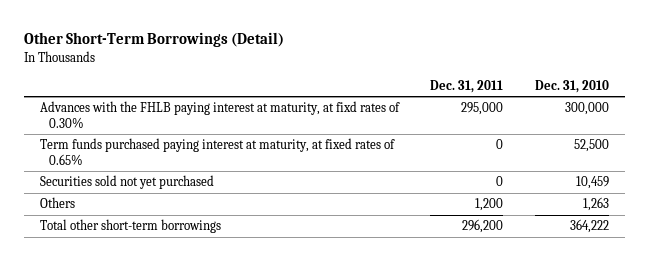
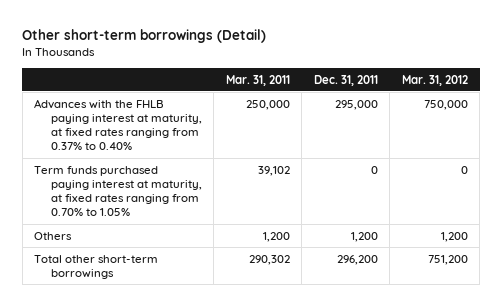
- Other Short-Term Borrowings (Detail)
+ Other short-term borrowings (Detail)
- | Dec. 31, 2011 | Dec. 31, 2010
+ | Mar. 31, 2011 | Dec. 31, 2011 | Mar. 31, 2012
- Advances with the FHLB paying interest at maturity, at fixd rates of 0.30% | 295,000 | 300,000
- Term funds purchased paying interest at maturity, at fixed rates of 0.65% | 0 | 52,500
- Securities sold not yet purchased | 0 | 10,459
+ Advances with the FHLB paying interest at maturity, at fixed rates ranging from 0.37% to 0.40% | 250,000 | 295,000 | 750,000
+ Term funds purchased paying interest at maturity, at fixed rates ranging from 0.70% to 1.05% | 39,102 | 0 | 0

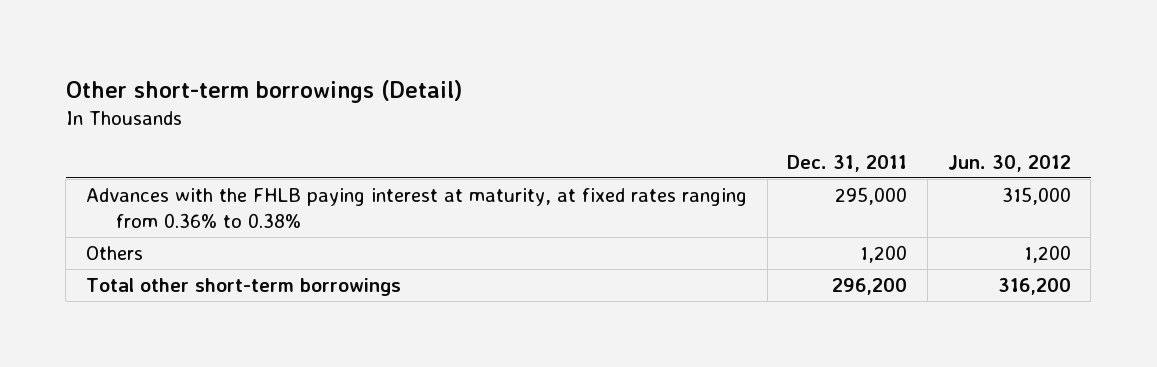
- | Mar. 31, 2011 | Dec. 31, 2011 | Mar. 31, 2012
+ | Dec. 31, 2011 | Jun. 30, 2012
- Advances with the FHLB paying interest at maturity, at fixed rates ranging from 0.37% to 0.40% | 250,000 | 295,000 | 750,000
- Term funds purchased paying interest at maturity, at fixed rates ranging from 0.70% to 1.05% | 39,102 | 0 | 0
+ Advances with the FHLB paying interest at maturity, at fixed rates ranging from 0.36% to 0.38% | 295,000 | 315,000

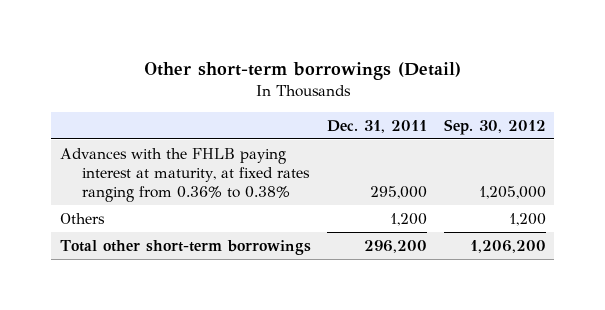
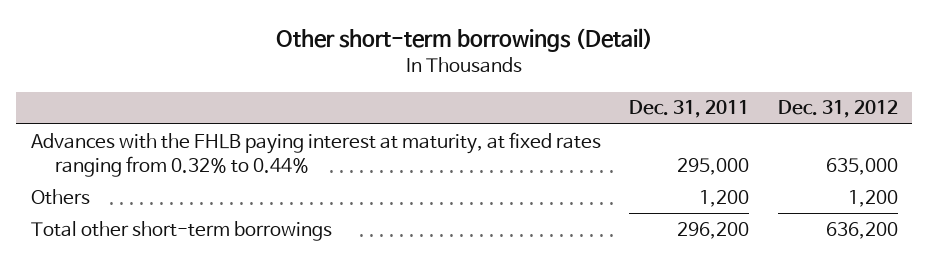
- | Dec. 31, 2011 | Sep. 30, 2012
+ | Dec. 31, 2011 | Dec. 31, 2012
- Advances with the FHLB paying interest at maturity, at fixed rates ranging from 0.36% to 0.38% | 295,000 | 1,205,000
+ Advances with the FHLB paying interest at maturity, at fixed rates ranging from 0.32% to 0.44% | 295,000 | 635,000

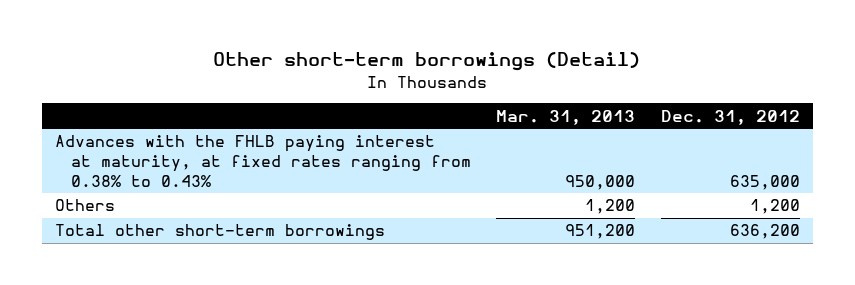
- | Dec. 31, 2011 | Dec. 31, 2012
+ | Mar. 31, 2013 | Dec. 31, 2012
- Advances with the FHLB paying interest at maturity, at fixed rates ranging from 0.32% to 0.44% | 295,000 | 635,000
+ Advances with the FHLB paying interest at maturity, at fixed rates ranging from 0.38% to 0.43% | 950,000 | 635,000

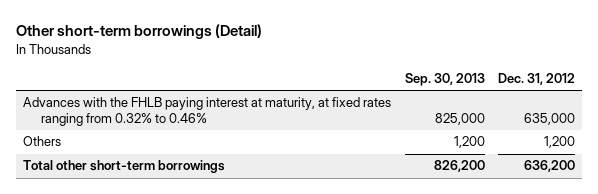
- | Mar. 31, 2013 | Dec. 31, 2012
+ | Sep. 30, 2013 | Dec. 31, 2012
- Advances with the FHLB paying interest at maturity, at fixed rates ranging from 0.38% to 0.43% | 950,000 | 635,000
+ Advances with the FHLB paying interest at maturity, at fixed rates ranging from 0.32% to 0.46% | 825,000 | 635,000

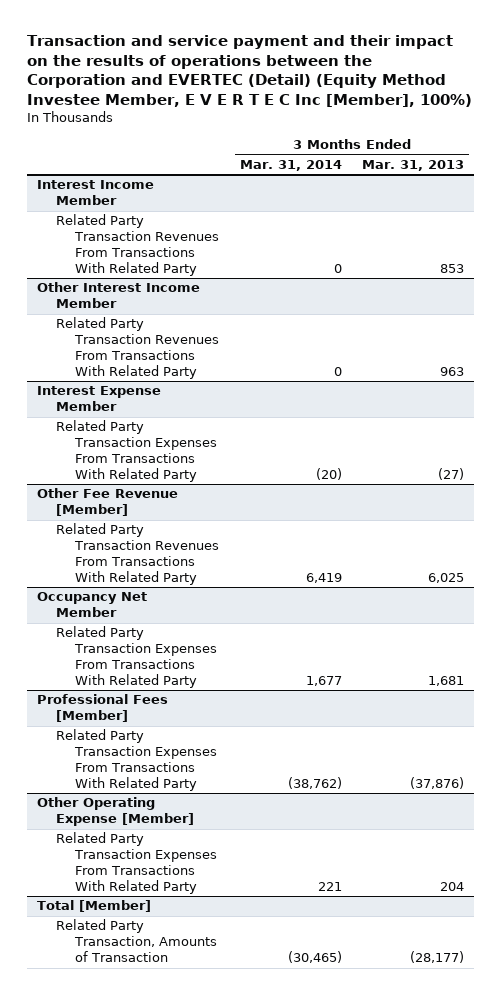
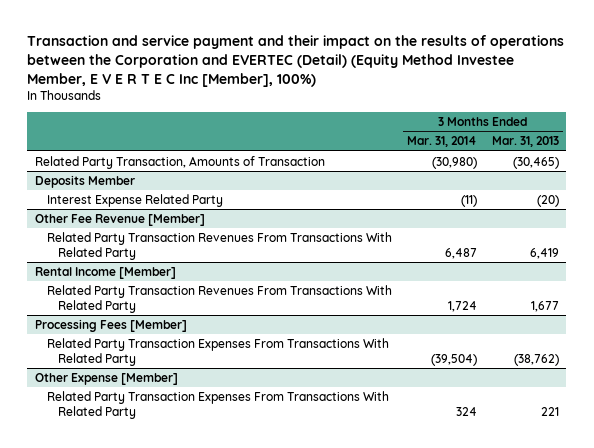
- Interest Income Member
- Related Party Transaction Revenues From Transactions With Related Party | 0 | 853
- Other Interest Income Member
- Related Party Transaction Revenues From Transactions With Related Party | 0 | 963
- Interest Expense Member
- Related Party Transaction Expenses From Transactions With Related Party | (20) | (27)
+ Related Party Transaction, Amounts of Transaction | (30,980) | (30,465)
+ Deposits Member
+ Interest Expense Related Party | (11) | (20)
@ Other Fee Revenue [Member]
- Related Party Transaction Revenues From Transactions With Related Party | 6,419 | 6,025
- Occupancy Net Member
- Related Party Transaction Expenses From Transactions With Related Party | 1,677 | 1,681
- Professional Fees [Member]
- Related Party Transaction Expenses From Transactions With Related Party | (38,762) | (37,876)
- Other Operating Expense [Member]
- Related Party Transaction Expenses From Transactions With Related Party | 221 | 204
- Total [Member]
- Related Party Transaction, Amounts of Transaction | (30,465) | (28,177)
@ Other Fee Revenue [Member]
+ Related Party Transaction Revenues From Transactions With Related Party | 6,487 | 6,419
+ Rental Income [Member]
+ Related Party Transaction Revenues From Transactions With Related Party | 1,724 | 1,677
+ Processing Fees [Member]
+ Related Party Transaction Expenses From Transactions With Related Party | (39,504) | (38,762)
+ Other Expense [Member]
+ Related Party Transaction Expenses From Transactions With Related Party | 324 | 221

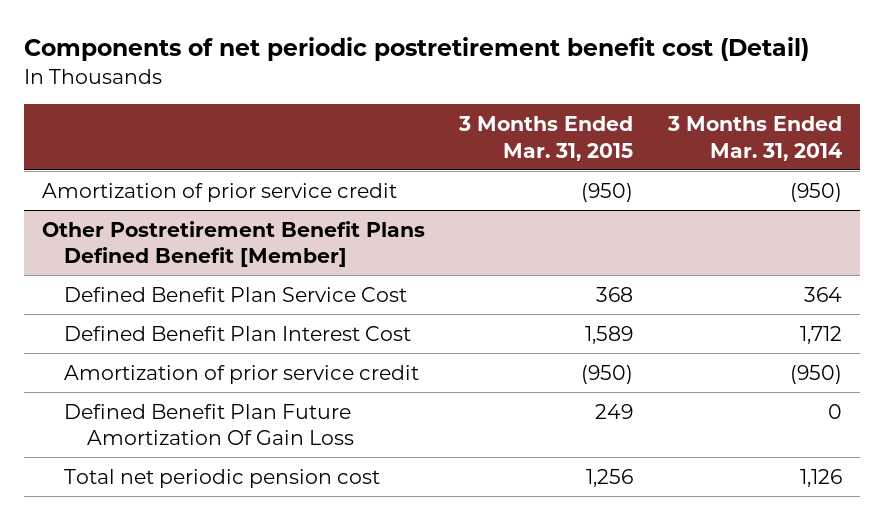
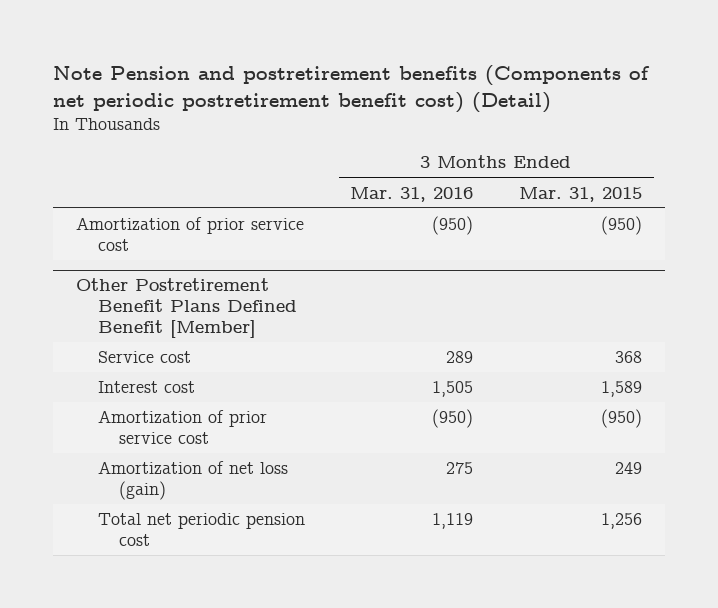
- Components of net periodic postretirement benefit cost (Detail)
+ Note Pension and postretirement benefits (Components of net periodic postretirement benefit cost) (Detail)
- | 3 Months Ended Mar. 31, 2015 | 3 Months Ended Mar. 31, 2014
+ | 3 Months Ended Mar. 31, 2016 | 3 Months Ended Mar. 31, 2015
- Amortization of prior service credit | (950) | (950)
+ Amortization of prior service cost | (950) | (950)
@ Other Postretirement Benefit Plans Defined Benefit [Member]
- Defined Benefit Plan Service Cost | 368 | 364
- Defined Benefit Plan Interest Cost | 1,589 | 1,712
- Amortization of prior service credit | (950) | (950)
- Defined Benefit Plan Future Amortization Of Gain Loss | 249 | 0
+ Service cost | 289 | 368
+ Interest cost | 1,505 | 1,589
+ Amortization of prior service cost | (950) | (950)
+ Amortization of net loss (gain) | 275 | 249

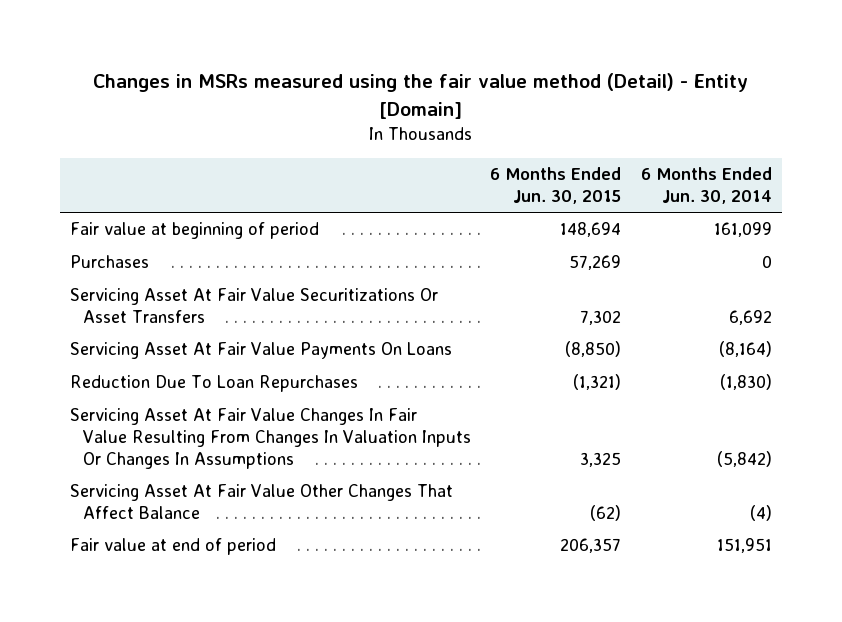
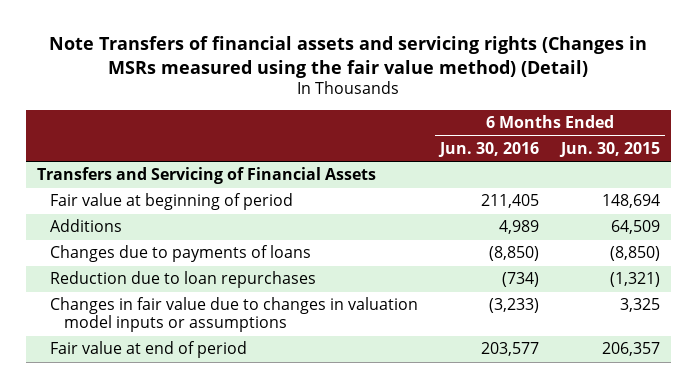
- Changes in MSRs measured using the fair value method (Detail) - Entity [Domain]
+ Note Transfers of financial assets and servicing rights (Changes in MSRs measured using the fair value method) (Detail)
- | 6 Months Ended Jun. 30, 2015 | 6 Months Ended Jun. 30, 2014
+ | 6 Months Ended Jun. 30, 2016 | 6 Months Ended Jun. 30, 2015
+ Transfers and Servicing of Financial Assets
- Purchases | 57,269 | 0
- Servicing Asset At Fair Value Securitizations Or Asset Transfers | 7,302 | 6,692
- Servicing Asset At Fair Value Payments On Loans | (8,850) | (8,164)
- Reduction Due To Loan Repurchases | (1,321) | (1,830)
- Servicing Asset At Fair Value Changes In Fair Value Resulting From Changes In Valuation Inputs Or Changes In Assumptions | 3,325 | (5,842)
- Servicing Asset At Fair Value Other Changes That Affect Balance | (62) | (4)
+ Additions | 4,989 | 64,509
+ Changes due to payments of loans | (8,850) | (8,850)
+ Reduction due to loan repurchases | (734) | (1,321)
+ Changes in fair value due to changes in valuation model inputs or assumptions | (3,233) | 3,325

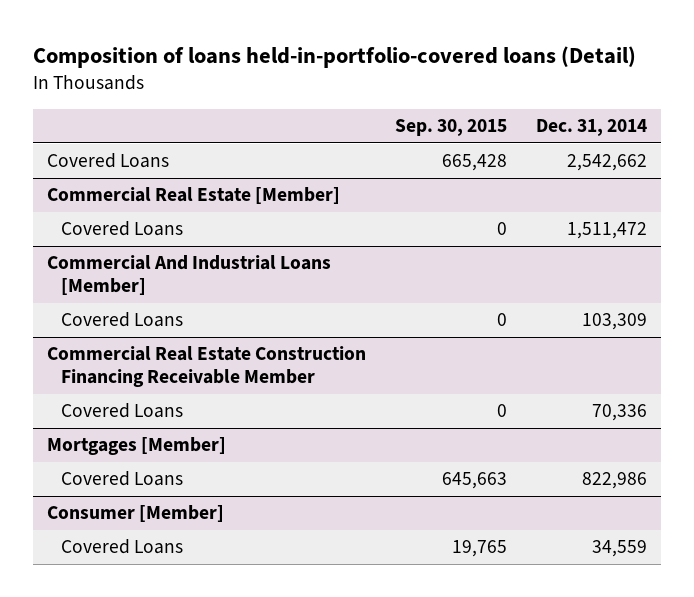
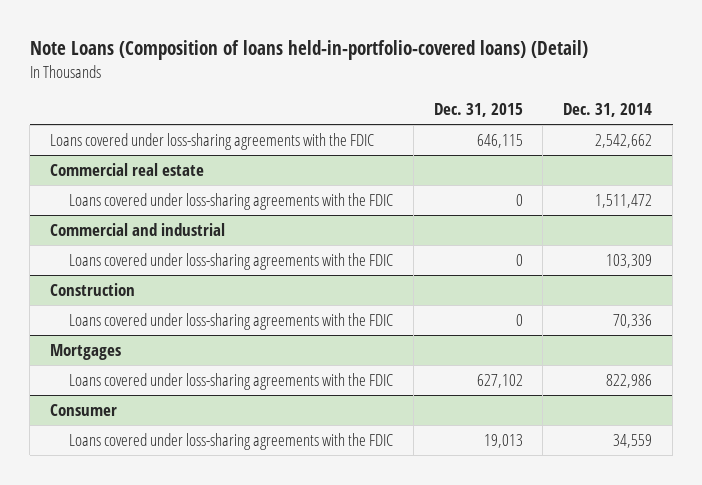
- Composition of loans held-in-portfolio-covered loans (Detail)
+ Note Loans (Composition of loans held-in-portfolio-covered loans) (Detail)
- | Sep. 30, 2015 | Dec. 31, 2014
+ | Dec. 31, 2015 | Dec. 31, 2014
- Covered Loans | 665,428 | 2,542,662
- Commercial Real Estate [Member]
- Covered Loans | 0 | 1,511,472
- Commercial And Industrial Loans [Member]
- Covered Loans | 0 | 103,309
- Commercial Real Estate Construction Financing Receivable Member
- Covered Loans | 0 | 70,336
- Mortgages [Member]
- Covered Loans | 645,663 | 822,986
- Consumer [Member]
- Covered Loans | 19,765 | 34,559
+ Loans covered under loss-sharing agreements with the FDIC | 646,115 | 2,542,662
+ Commercial real estate
+ Loans covered under loss-sharing agreements with the FDIC | 0 | 1,511,472
+ Commercial and industrial
+ Loans covered under loss-sharing agreements with the FDIC | 0 | 103,309
+ Construction
+ Loans covered under loss-sharing agreements with the FDIC | 0 | 70,336
+ Mortgages
+ Loans covered under loss-sharing agreements with the FDIC | 627,102 | 822,986
+ Consumer
+ Loans covered under loss-sharing agreements with the FDIC | 19,013 | 34,559

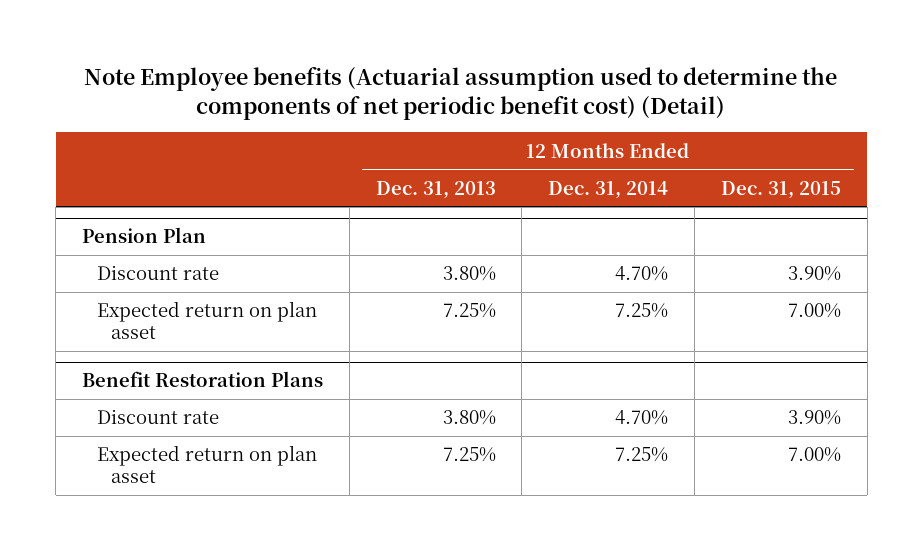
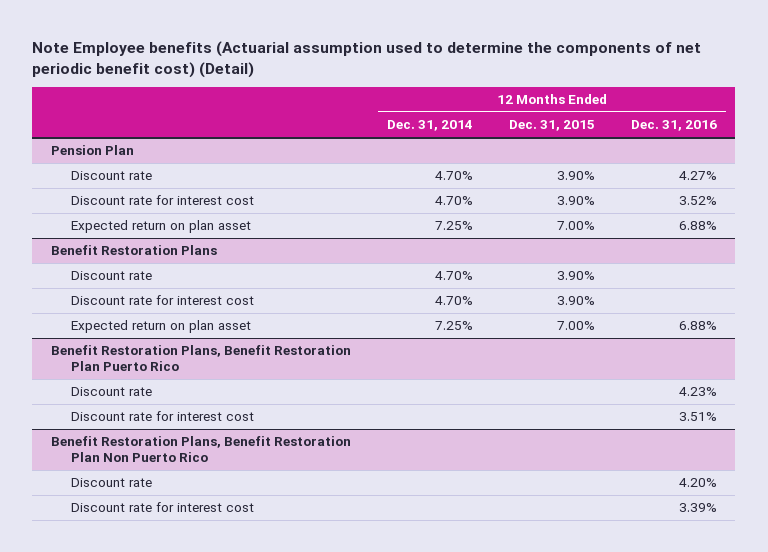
- | 12 Months Ended Dec. 31, 2013 | 12 Months Ended Dec. 31, 2014 | 12 Months Ended Dec. 31, 2015
+ | 12 Months Ended Dec. 31, 2014 | 12 Months Ended Dec. 31, 2015 | 12 Months Ended Dec. 31, 2016
@ Pension Plan
+ Discount rate for interest cost | 4.70% | 3.90% | 3.52%
@ Benefit Restoration Plans
+ Discount rate for interest cost | 4.70% | 3.90% |
+ Benefit Restoration Plans, Benefit Restoration Plan Puerto Rico
+ Discount rate | | | 4.23%
+ Discount rate for interest cost | | | 3.51%
+ Benefit Restoration Plans, Benefit Restoration Plan Non Puerto Rico
+ Discount rate | | | 4.20%
+ Discount rate for interest cost | | | 3.39%

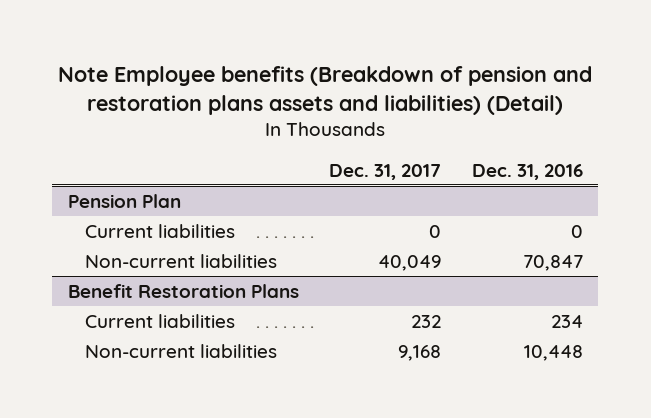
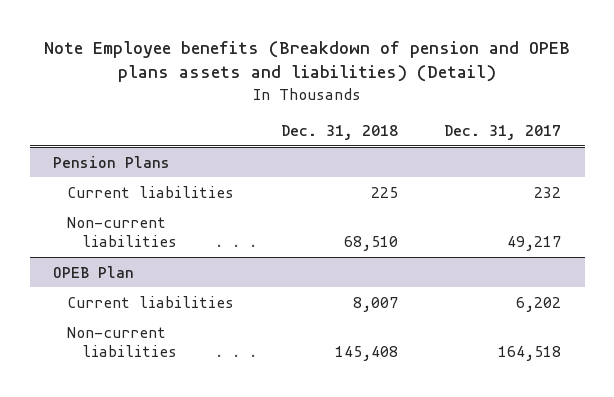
- Note Employee benefits (Breakdown of pension and restoration plans assets and liabilities) (Detail)
+ Note Employee benefits (Breakdown of pension and OPEB plans assets and liabilities) (Detail)
- | Dec. 31, 2017 | Dec. 31, 2016
+ | Dec. 31, 2018 | Dec. 31, 2017
- Pension Plan
- Current liabilities | 0 | 0
- Non-current liabilities | 40,049 | 70,847
- Benefit Restoration Plans
+ Pension Plans
- Non-current liabilities | 9,168 | 10,448
+ Non-current liabilities | 68,510 | 49,217
+ OPEB Plan
+ Current liabilities | 8,007 | 6,202
+ Non-current liabilities | 145,408 | 164,518

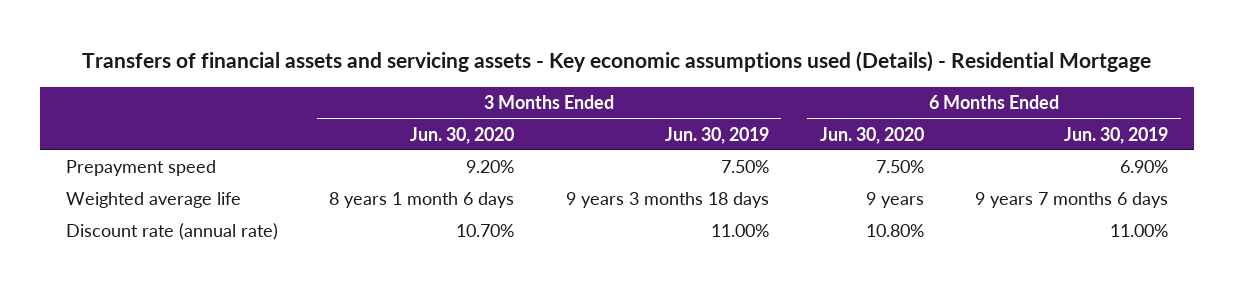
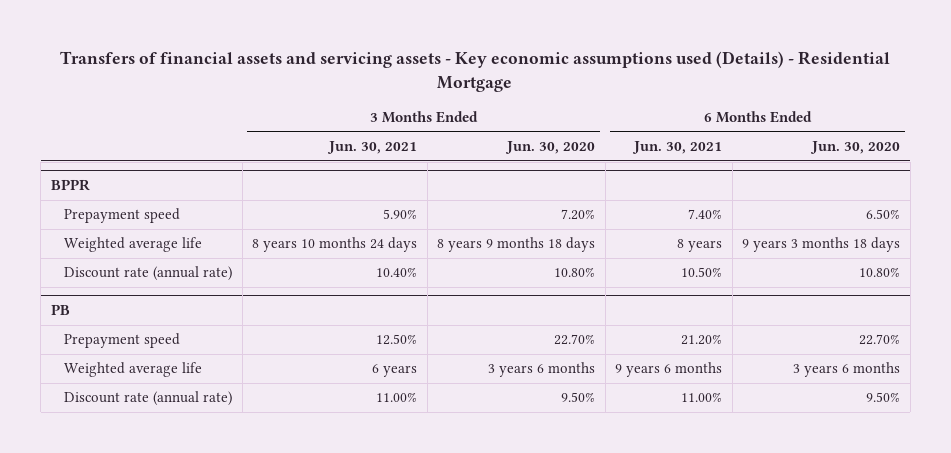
- | 3 Months Ended Jun. 30, 2020 | 3 Months Ended Jun. 30, 2019 | 6 Months Ended Jun. 30, 2020 | 6 Months Ended Jun. 30, 2019
+ | 3 Months Ended Jun. 30, 2021 | 3 Months Ended Jun. 30, 2020 | 6 Months Ended Jun. 30, 2021 | 6 Months Ended Jun. 30, 2020
- Prepayment speed | 9.20% | 7.50% | 7.50% | 6.90%
- Weighted average life | 8 years 1 month 6 days | 9 years 3 months 18 days | 9 years | 9 years 7 months 6 days
- Discount rate (annual rate) | 10.70% | 11.00% | 10.80% | 11.00%
+ BPPR
+ Prepayment speed | 5.90% | 7.20% | 7.40% | 6.50%
+ Weighted average life | 8 years 10 months 24 days | 8 years 9 months 18 days | 8 years | 9 years 3 months 18 days
+ Discount rate (annual rate) | 10.40% | 10.80% | 10.50% | 10.80%
+ PB
+ Prepayment speed | 12.50% | 22.70% | 21.20% | 22.70%
+ Weighted average life | 6 years | 3 years 6 months | 9 years 6 months | 3 years 6 months
+ Discount rate (annual rate) | 11.00% | 9.50% | 11.00% | 9.50%

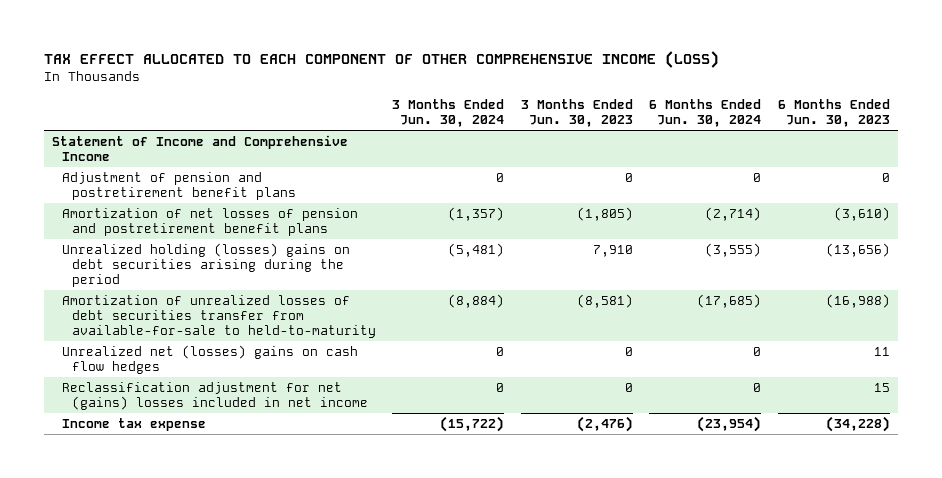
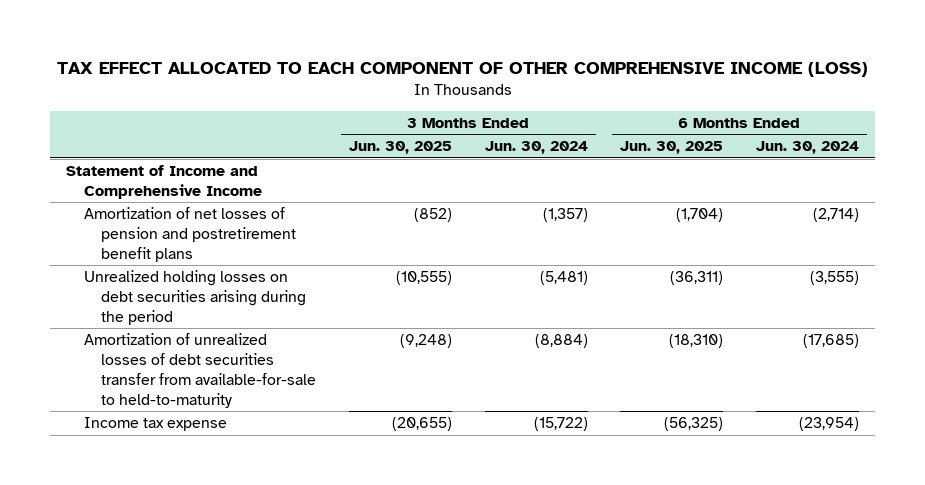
- | 3 Months Ended Jun. 30, 2024 | 3 Months Ended Jun. 30, 2023 | 6 Months Ended Jun. 30, 2024 | 6 Months Ended Jun. 30, 2023
+ | 3 Months Ended Jun. 30, 2025 | 3 Months Ended Jun. 30, 2024 | 6 Months Ended Jun. 30, 2025 | 6 Months Ended Jun. 30, 2024
- Adjustment of pension and postretirement benefit plans | 0 | 0 | 0 | 0
- Unrealized holding (losses) gains on debt securities arising during the period | (5,481) | 7,910 | (3,555) | (13,656)
+ Unrealized holding losses on debt securities arising during the period | (10,555) | (5,481) | (36,311) | (3,555)
- Unrealized net (losses) gains on cash flow hedges | 0 | 0 | 0 | 11
- Reclassification adjustment for net (gains) losses included in net income | 0 | 0 | 0 | 15

